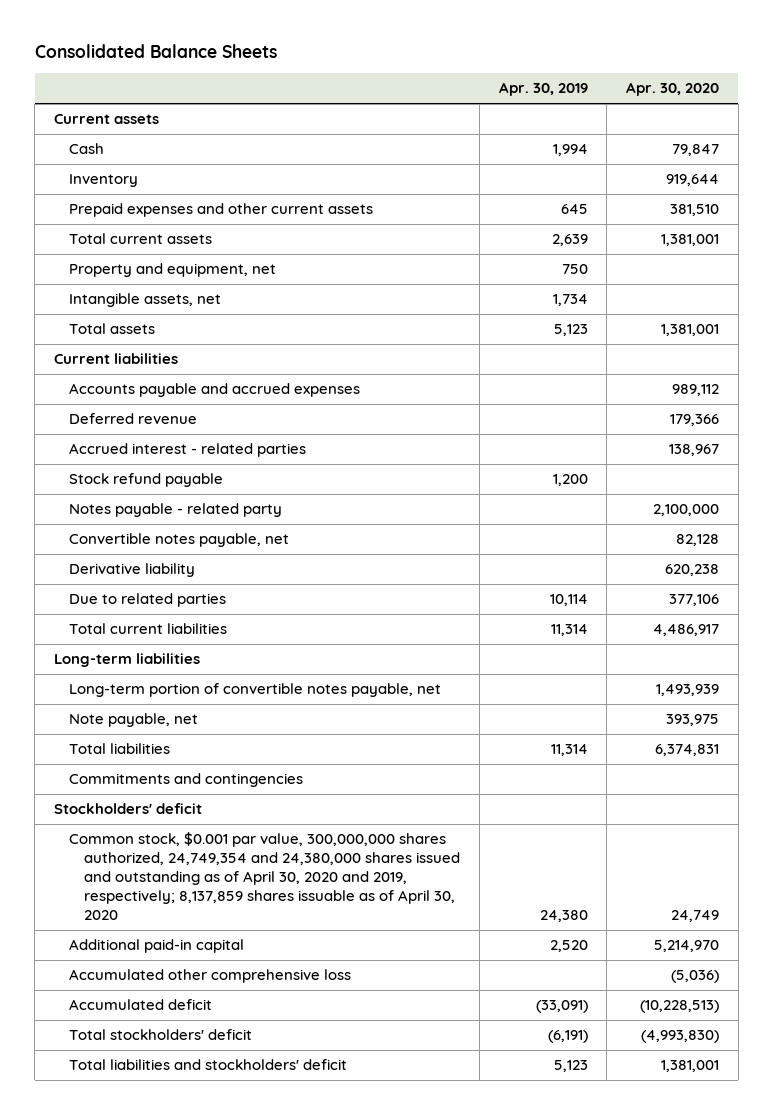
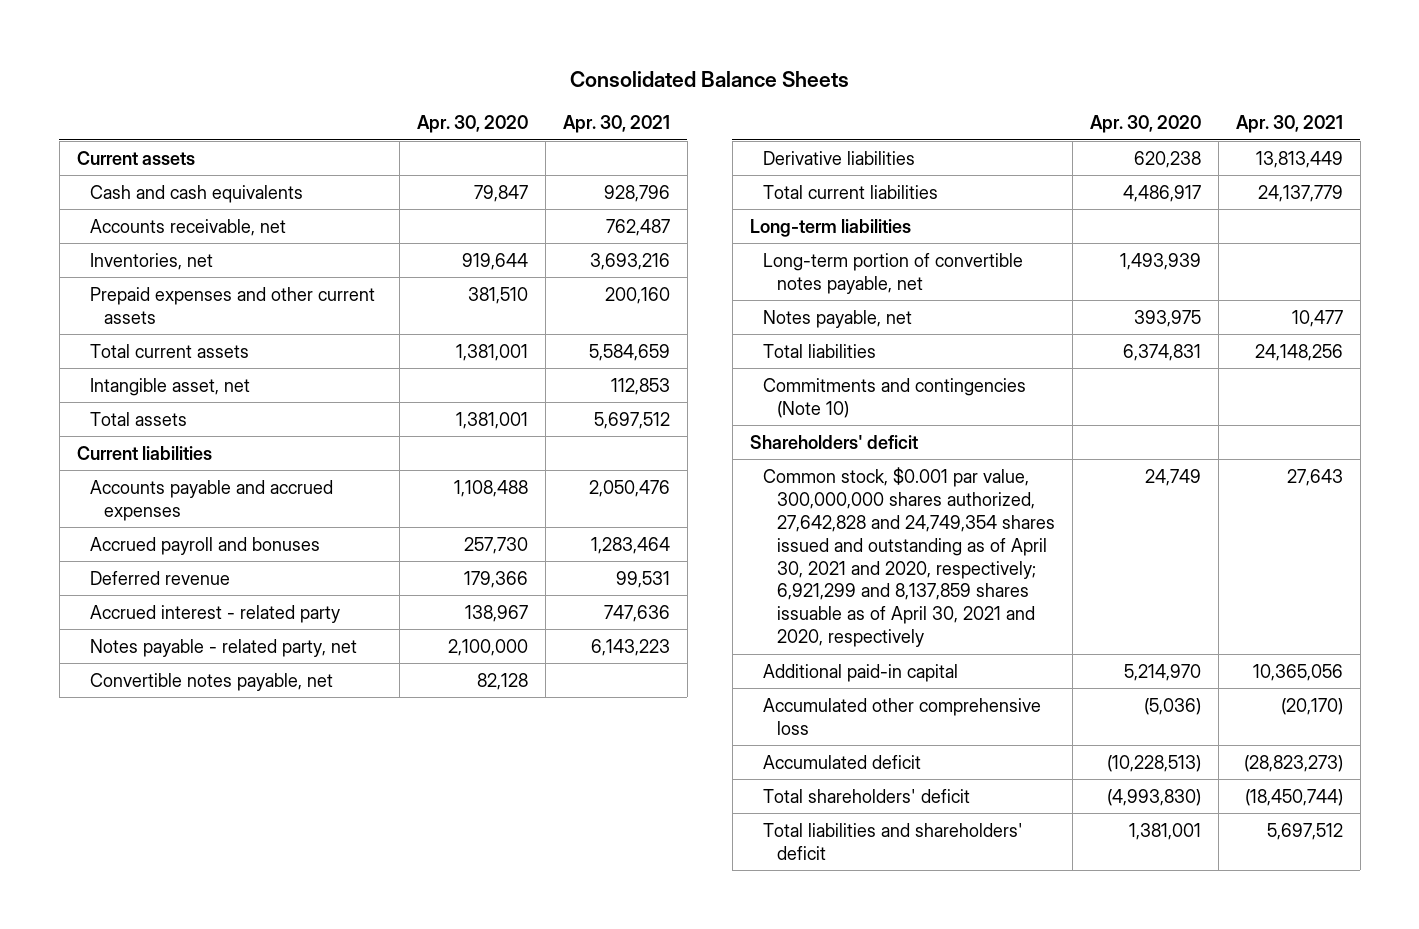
- | Apr. 30, 2019 | Apr. 30, 2020
+ | Apr. 30, 2020 | Apr. 30, 2021
- Cash | 1,994 | 79,847
- Inventory | | 919,644
+ Cash and cash equivalents | 79,847 | 928,796
+ Accounts receivable, net | | 762,487
+ Inventories, net | 919,644 | 3,693,216
- Property and equipment, net | 750 |
- Intangible assets, net | 1,734 |
+ Intangible asset, net | | 112,853
- Accounts payable and accrued expenses | | 989,112
+ Accounts payable and accrued expenses | 1,108,488 | 2,050,476
+ Accrued payroll and bonuses | 257,730 | 1,283,464
- Accrued interest - related parties | | 138,967
- Stock refund payable | 1,200 |
- Notes payable - related party | | 2,100,000
+ Accrued interest - related party | 138,967 | 747,636
+ Notes payable - related party, net | 2,100,000 | 6,143,223
- Derivative liability | | 620,238
- Due to related parties | 10,114 | 377,106
+ Derivative liabilities | 620,238 | 13,813,449
- Note payable, net | | 393,975
+ Notes payable, net | 393,975 | 10,477
- Commitments and contingencies
- Stockholders' deficit
- Common stock, $0.001 par value, 300,000,000 shares authorized, 24,749,354 and 24,380,000 shares issued and outstanding as of April 30, 2020 and 2019, respectively; 8,137,859 shares issuable as of April 30, 2020 | 24,380 | 24,749
+ Commitments and contingencies (Note 10)
+ Shareholders' deficit
+ Common stock, $0.001 par value, 300,000,000 shares authorized, 27,642,828 and 24,749,354 shares issued and outstanding as of April 30, 2021 and 2020, respectively; 6,921,299 and 8,137,859 shares issuable as of April 30, 2021 and 2020, respectively | 24,749 | 27,643
- Total stockholders' deficit | (6,191) | (4,993,830)
- Total liabilities and stockholders' deficit | 5,123 | 1,381,001
+ Total shareholders' deficit | (4,993,830) | (18,450,744)
+ Total liabilities and shareholders' deficit | 1,381,001 | 5,697,512

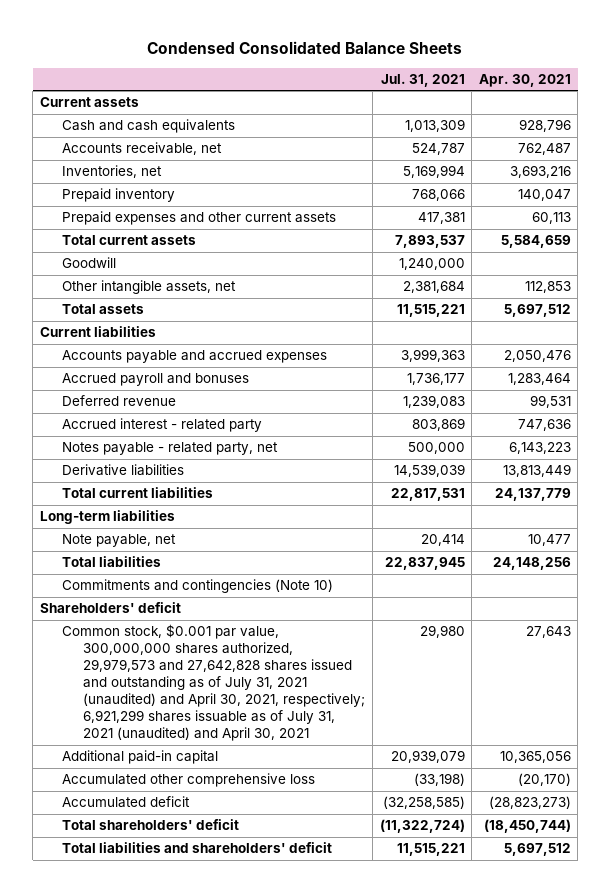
- Consolidated Balance Sheets
+ Condensed Consolidated Balance Sheets
- | Apr. 30, 2020 | Apr. 30, 2021
+ | Jul. 31, 2021 | Apr. 30, 2021
- Prepaid expenses and other current assets | 381,510 | 200,160
+ Prepaid inventory | 768,066 | 140,047
+ Prepaid expenses and other current assets | 417,381 | 60,113
- Intangible asset, net | | 112,853
+ Goodwill | 1,240,000 |
+ Other intangible assets, net | 2,381,684 | 112,853
- Convertible notes payable, net | 82,128 |
- Long-term portion of convertible notes payable, net | 1,493,939 |
- Notes payable, net | 393,975 | 10,477
+ Note payable, net | 20,414 | 10,477
- Common stock, $0.001 par value, 300,000,000 shares authorized, 27,642,828 and 24,749,354 shares issued and outstanding as of April 30, 2021 and 2020, respectively; 6,921,299 and 8,137,859 shares issuable as of April 30, 2021 and 2020, respectively | 24,749 | 27,643
+ Common stock, $0.001 par value, 300,000,000 shares authorized, 29,979,573 and 27,642,828 shares issued and outstanding as of July 31, 2021 (unaudited) and April 30, 2021, respectively; 6,921,299 shares issuable as of July 31, 2021 (unaudited) and April 30, 2021 | 29,980 | 27,643

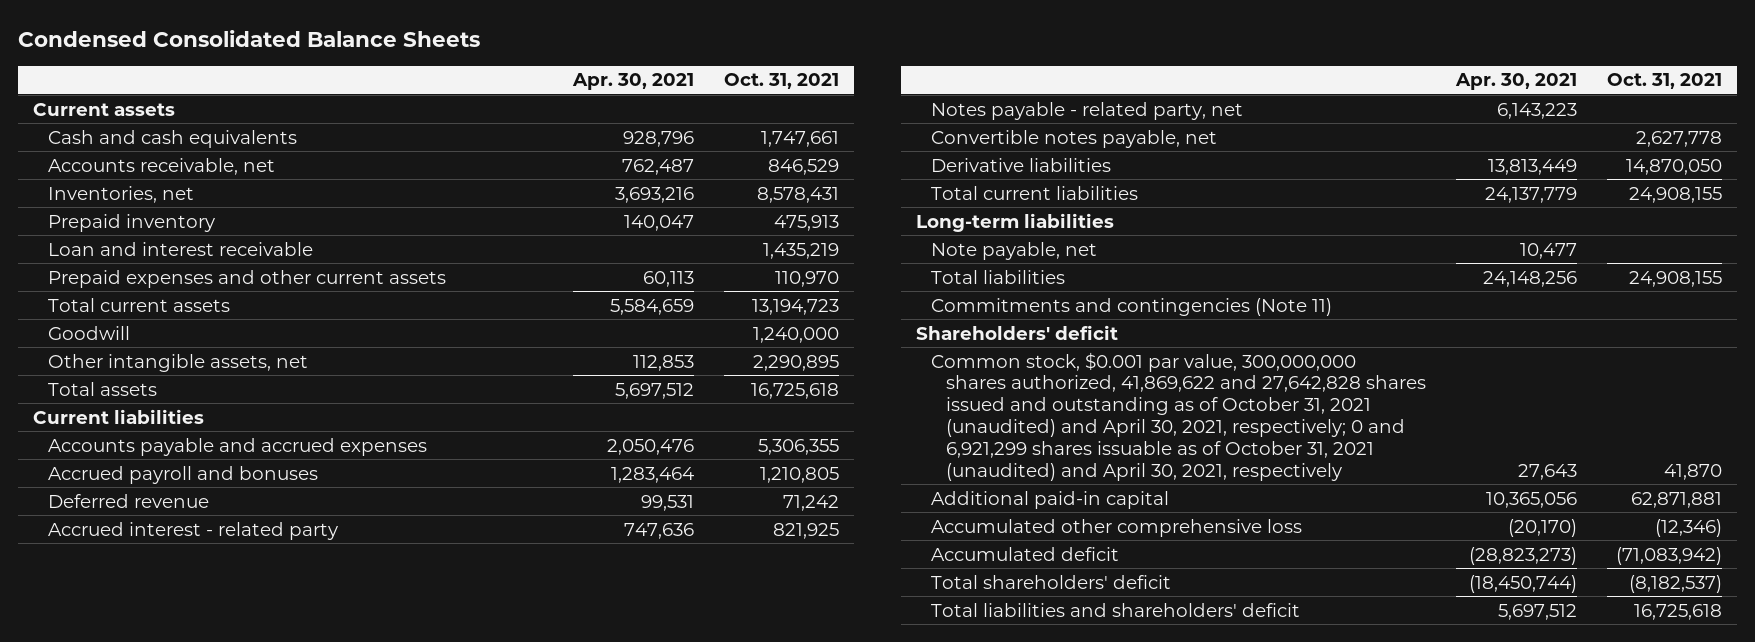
- | Jul. 31, 2021 | Apr. 30, 2021
+ | Apr. 30, 2021 | Oct. 31, 2021
+ Loan and interest receivable | | 1,435,219
+ Convertible notes payable, net | | 2,627,778
- Commitments and contingencies (Note 10)
+ Commitments and contingencies (Note 11)
- Common stock, $0.001 par value, 300,000,000 shares authorized, 29,979,573 and 27,642,828 shares issued and outstanding as of July 31, 2021 (unaudited) and April 30, 2021, respectively; 6,921,299 shares issuable as of July 31, 2021 (unaudited) and April 30, 2021 | 29,980 | 27,643
+ Common stock, $0.001 par value, 300,000,000 shares authorized, 41,869,622 and 27,642,828 shares issued and outstanding as of October 31, 2021 (unaudited) and April 30, 2021, respectively; 0 and 6,921,299 shares issuable as of October 31, 2021 (unaudited) and April 30, 2021, respectively | 27,643 | 41,870

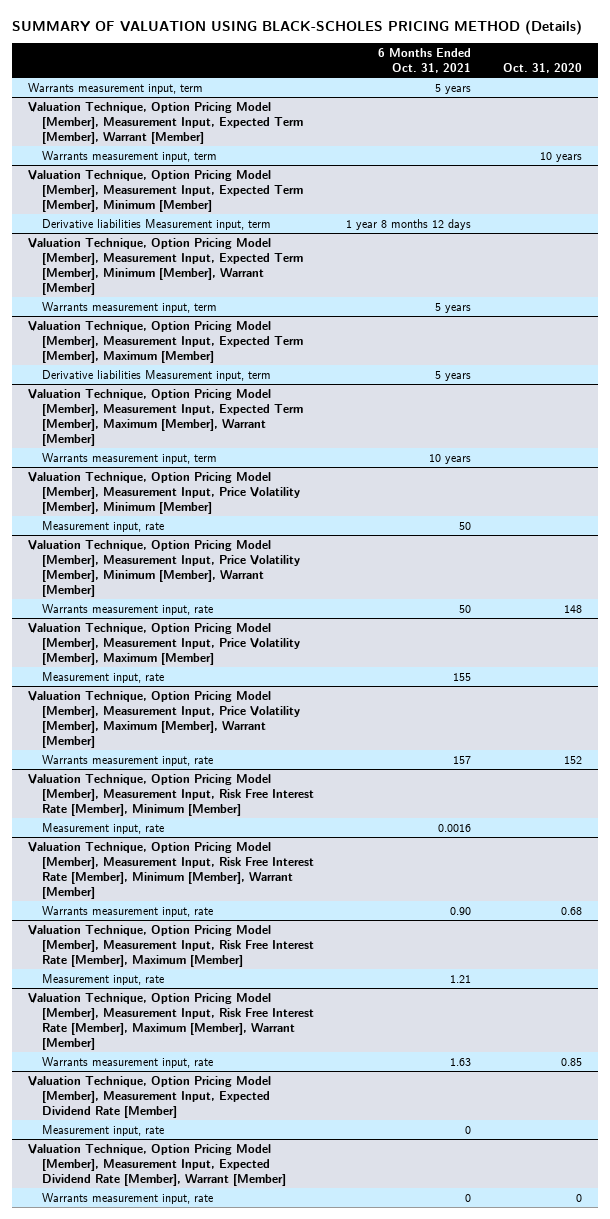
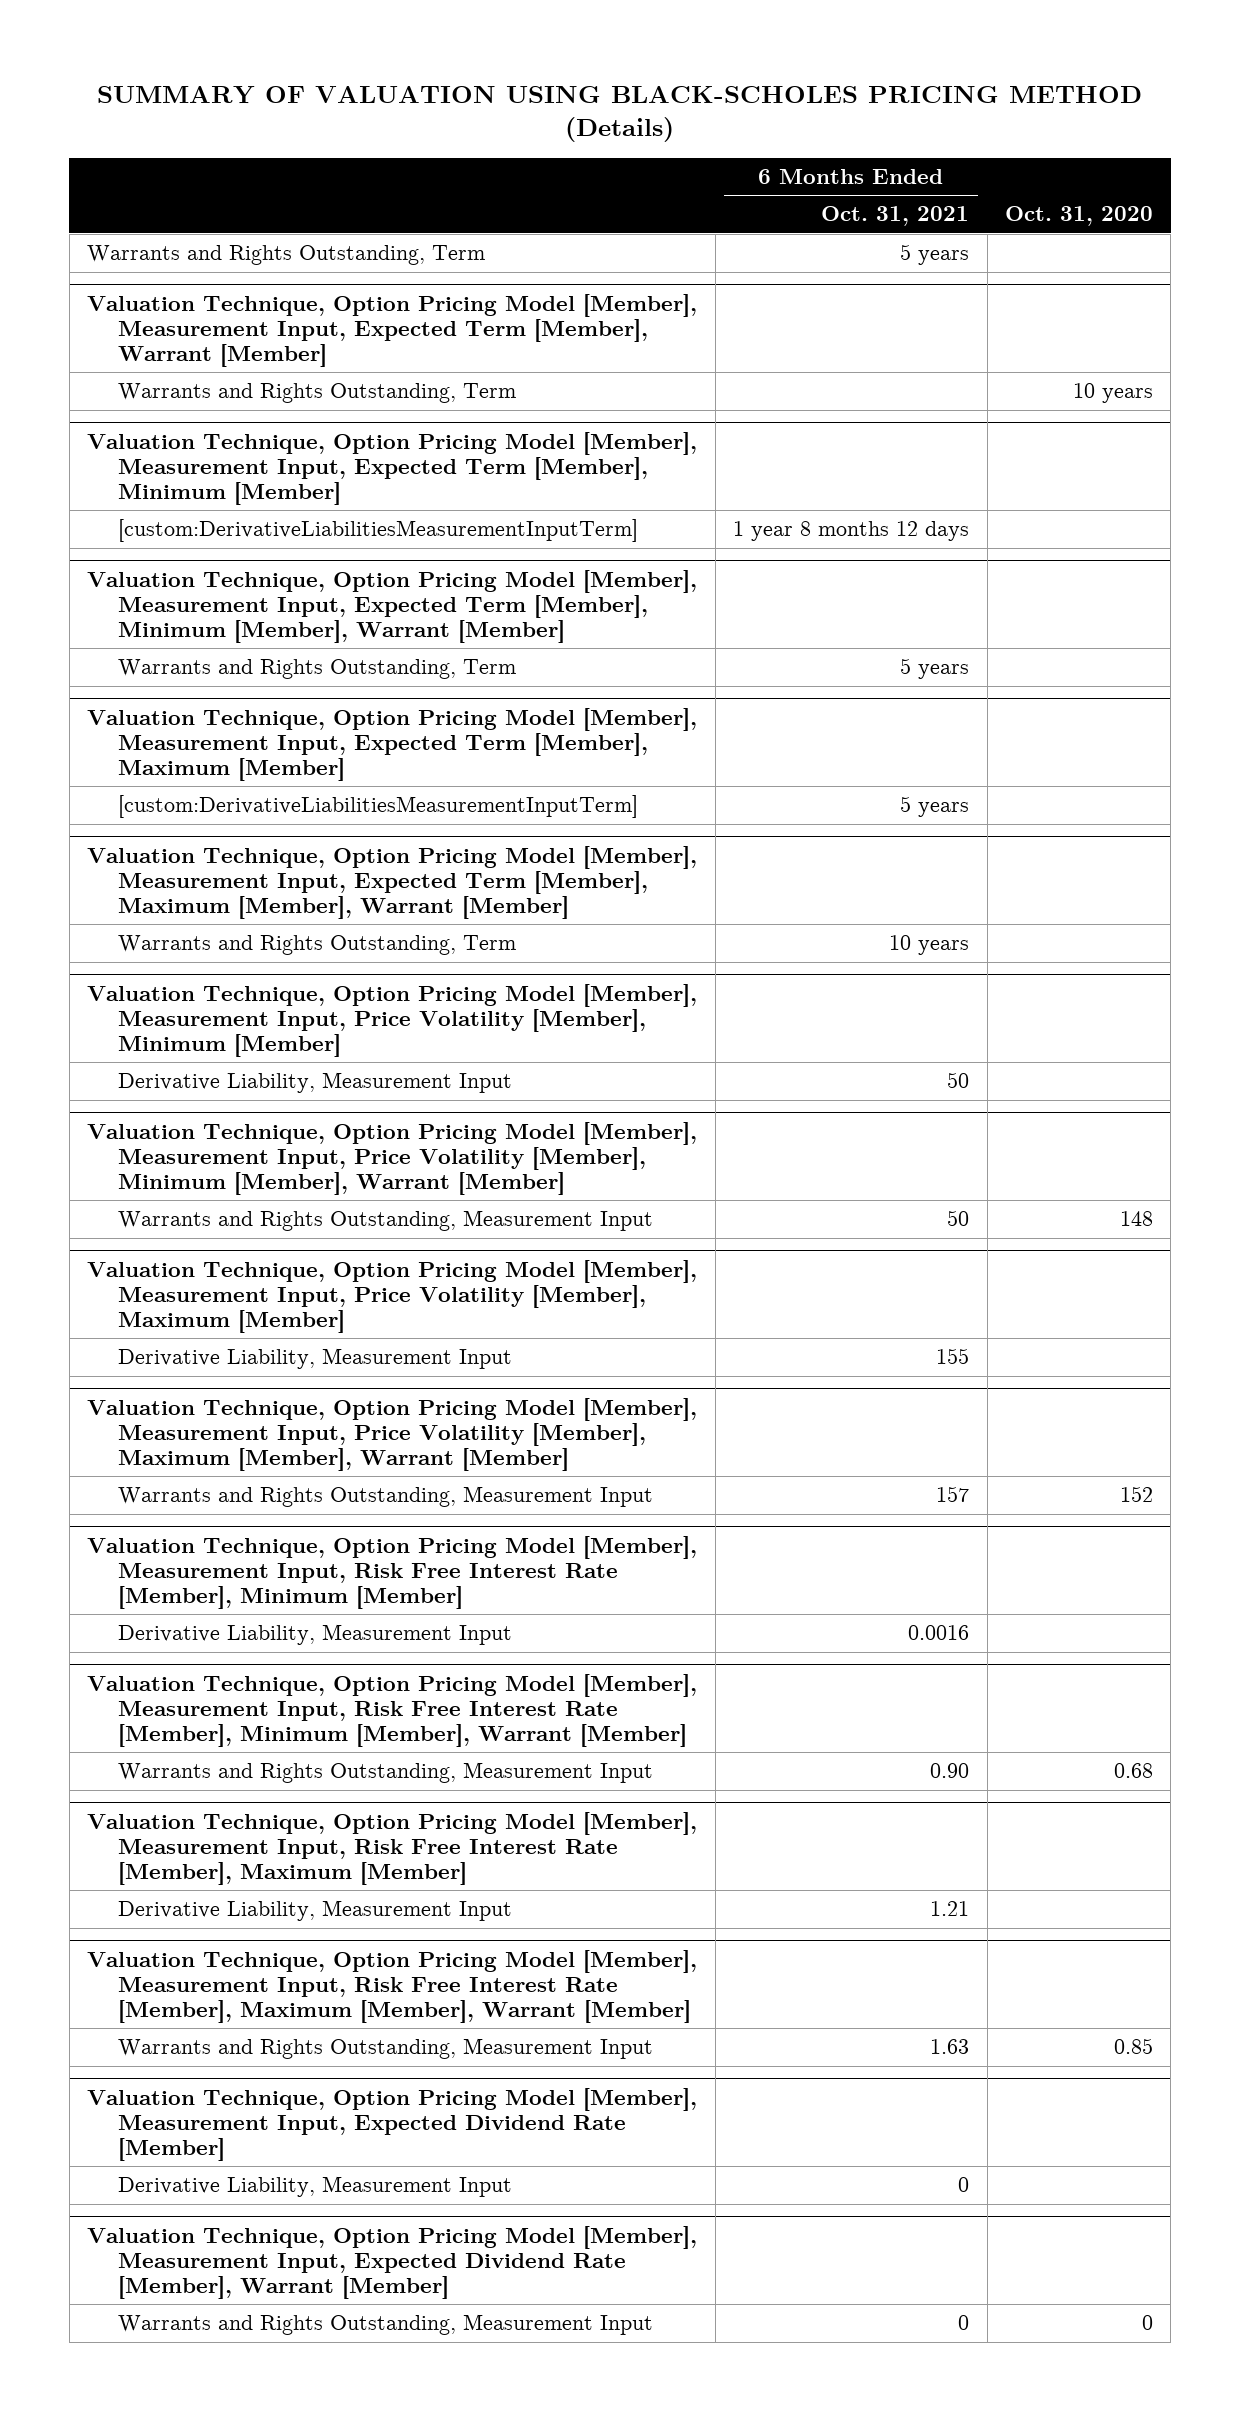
- Warrants measurement input, term | 5 years |
+ Warrants and Rights Outstanding, Term | 5 years |
@ Valuation Technique, Option Pricing Model [Member], Measurement Input, Expected Term [Member], Warrant [Member]
- Warrants measurement input, term | | 10 years
+ Warrants and Rights Outstanding, Term | | 10 years
@ Valuation Technique, Option Pricing Model [Member], Measurement Input, Expected Term [Member], Minimum [Member]
- Derivative liabilities Measurement input, term | 1 year 8 months 12 days |
+ [custom:DerivativeLiabilitiesMeasurementInputTerm] | 1 year 8 months 12 days |
@ Valuation Technique, Option Pricing Model [Member], Measurement Input, Expected Term [Member], Minimum [Member], Warrant [Member]
- Warrants measurement input, term | 5 years |
+ Warrants and Rights Outstanding, Term | 5 years |
@ Valuation Technique, Option Pricing Model [Member], Measurement Input, Expected Term [Member], Maximum [Member]
- Derivative liabilities Measurement input, term | 5 years |
+ [custom:DerivativeLiabilitiesMeasurementInputTerm] | 5 years |
@ Valuation Technique, Option Pricing Model [Member], Measurement Input, Expected Term [Member], Maximum [Member], Warrant [Member]
- Warrants measurement input, term | 10 years |
+ Warrants and Rights Outstanding, Term | 10 years |
@ Valuation Technique, Option Pricing Model [Member], Measurement Input, Price Volatility [Member], Minimum [Member]
- Measurement input, rate | 50 |
+ Derivative Liability, Measurement Input | 50 |
@ Valuation Technique, Option Pricing Model [Member], Measurement Input, Price Volatility [Member], Minimum [Member], Warrant [Member]
- Warrants measurement input, rate | 50 | 148
+ Warrants and Rights Outstanding, Measurement Input | 50 | 148
@ Valuation Technique, Option Pricing Model [Member], Measurement Input, Price Volatility [Member], Maximum [Member]
- Measurement input, rate | 155 |
+ Derivative Liability, Measurement Input | 155 |
@ Valuation Technique, Option Pricing Model [Member], Measurement Input, Price Volatility [Member], Maximum [Member], Warrant [Member]
- Warrants measurement input, rate | 157 | 152
+ Warrants and Rights Outstanding, Measurement Input | 157 | 152
@ Valuation Technique, Option Pricing Model [Member], Measurement Input, Risk Free Interest Rate [Member], Minimum [Member]
- Measurement input, rate | 0.0016 |
+ Derivative Liability, Measurement Input | 0.0016 |
@ Valuation Technique, Option Pricing Model [Member], Measurement Input, Risk Free Interest Rate [Member], Minimum [Member], Warrant [Member]
- Warrants measurement input, rate | 0.90 | 0.68
+ Warrants and Rights Outstanding, Measurement Input | 0.90 | 0.68
@ Valuation Technique, Option Pricing Model [Member], Measurement Input, Risk Free Interest Rate [Member], Maximum [Member]
- Measurement input, rate | 1.21 |
+ Derivative Liability, Measurement Input | 1.21 |
@ Valuation Technique, Option Pricing Model [Member], Measurement Input, Risk Free Interest Rate [Member], Maximum [Member], Warrant [Member]
- Warrants measurement input, rate | 1.63 | 0.85
+ Warrants and Rights Outstanding, Measurement Input | 1.63 | 0.85
@ Valuation Technique, Option Pricing Model [Member], Measurement Input, Expected Dividend Rate [Member]
- Measurement input, rate | 0 |
+ Derivative Liability, Measurement Input | 0 |
@ Valuation Technique, Option Pricing Model [Member], Measurement Input, Expected Dividend Rate [Member], Warrant [Member]
- Warrants measurement input, rate | 0 | 0
+ Warrants and Rights Outstanding, Measurement Input | 0 | 0

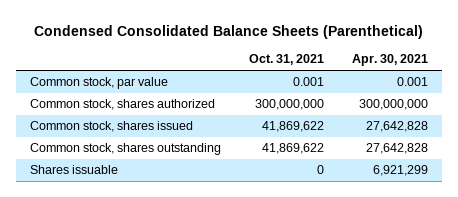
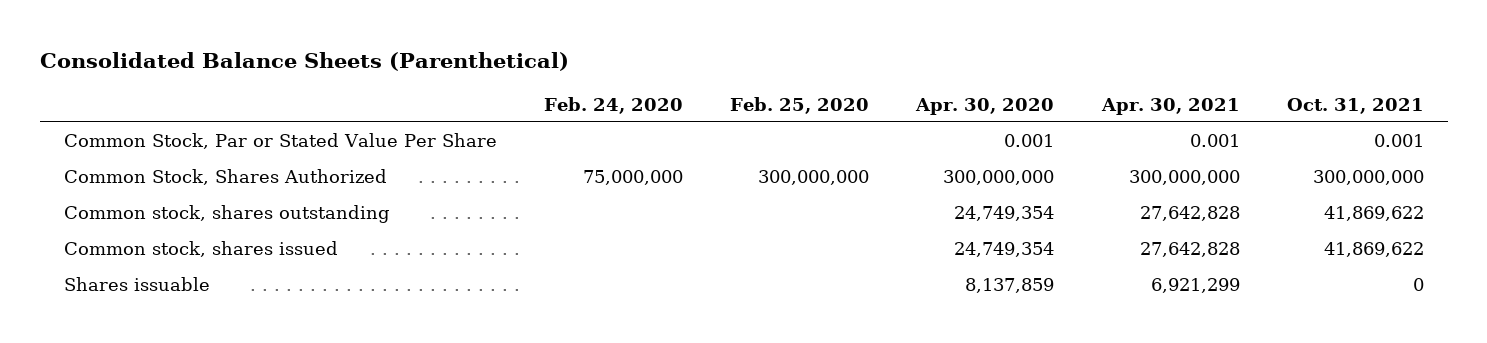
- Condensed Consolidated Balance Sheets (Parenthetical)
+ Consolidated Balance Sheets (Parenthetical)
- | Oct. 31, 2021 | Apr. 30, 2021
+ | Feb. 24, 2020 | Feb. 25, 2020 | Apr. 30, 2020 | Apr. 30, 2021 | Oct. 31, 2021
- Common stock, par value | 0.001 | 0.001
- Common stock, shares authorized | 300,000,000 | 300,000,000
+ Common Stock, Par or Stated Value Per Share | | | 0.001 | 0.001 | 0.001
+ Common Stock, Shares Authorized | 75,000,000 | 300,000,000 | 300,000,000 | 300,000,000 | 300,000,000
moved down: Common stock, shares issued | | | 24,749,354 | 27,642,828 | 41,869,622

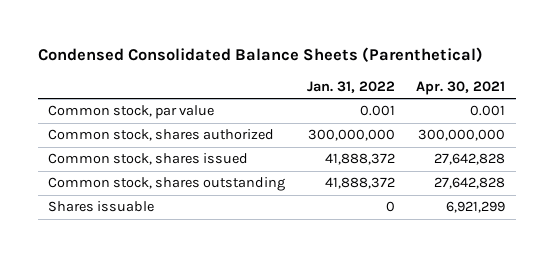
- Consolidated Balance Sheets (Parenthetical)
+ Condensed Consolidated Balance Sheets (Parenthetical)
- | Feb. 24, 2020 | Feb. 25, 2020 | Apr. 30, 2020 | Apr. 30, 2021 | Oct. 31, 2021
+ | Jan. 31, 2022 | Apr. 30, 2021
- Common Stock, Par or Stated Value Per Share | | | 0.001 | 0.001 | 0.001
- Common Stock, Shares Authorized | 75,000,000 | 300,000,000 | 300,000,000 | 300,000,000 | 300,000,000
+ Common stock, par value | 0.001 | 0.001
+ Common stock, shares authorized | 300,000,000 | 300,000,000
moved down: Common stock, shares outstanding | 41,888,372 | 27,642,828

